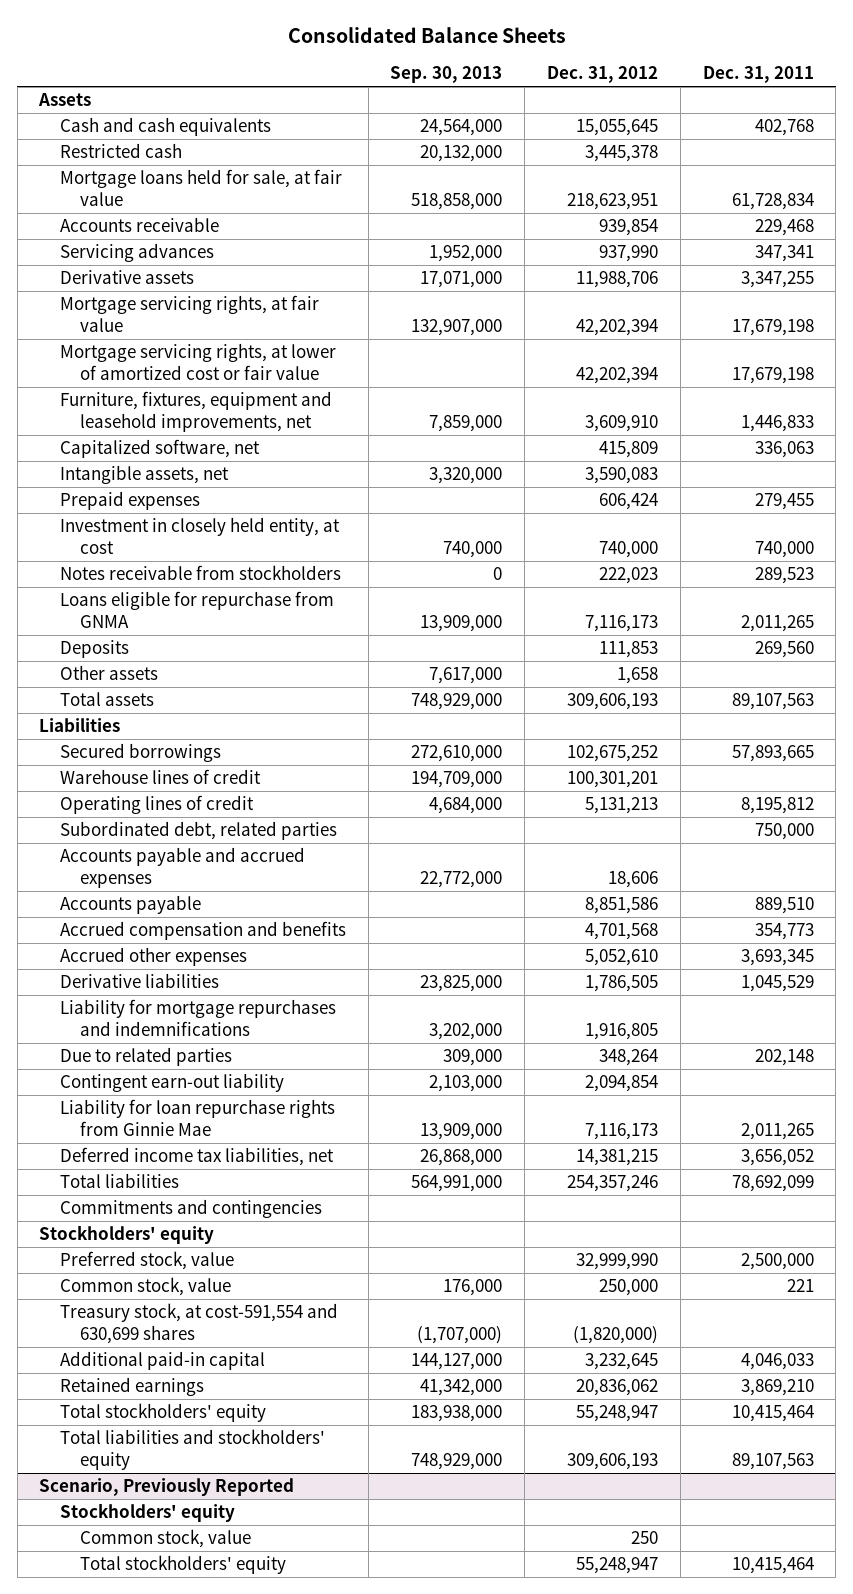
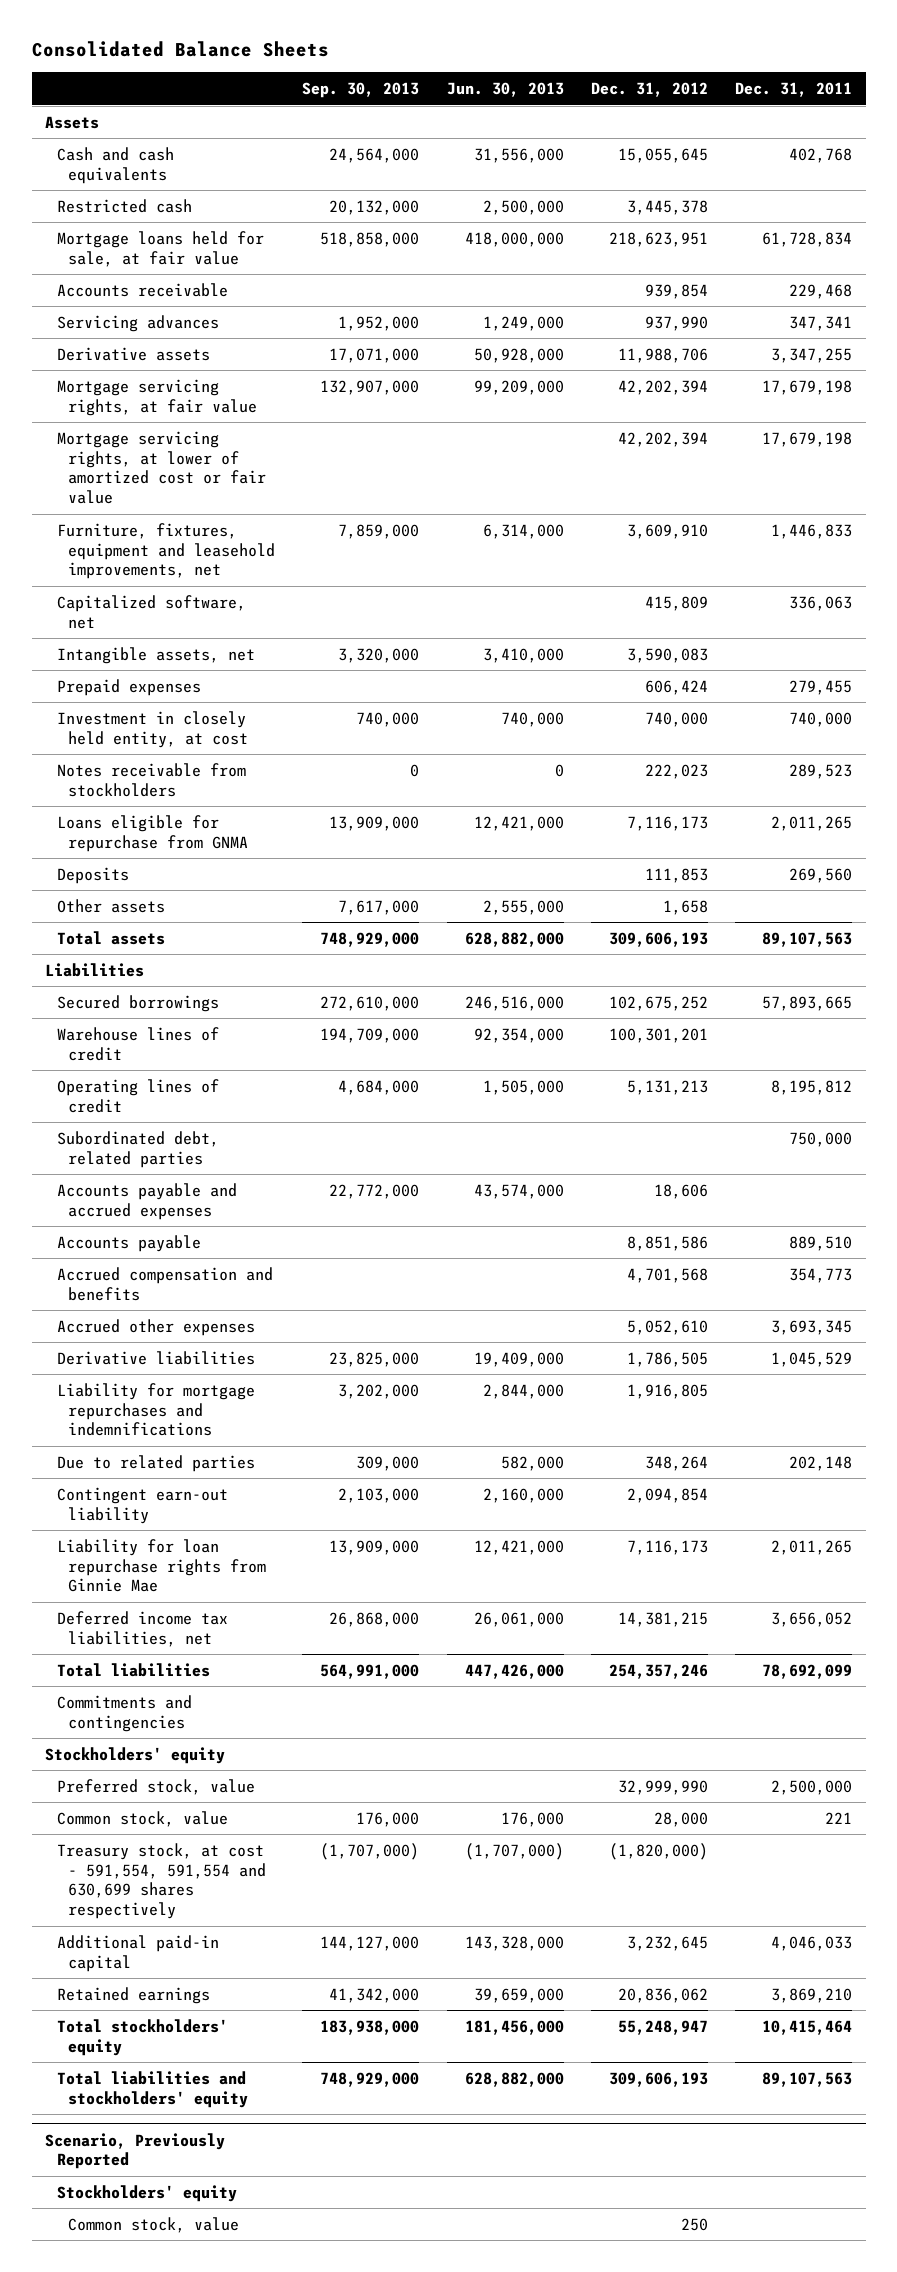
- | Sep. 30, 2013 | Dec. 31, 2012 | Dec. 31, 2011
+ | Sep. 30, 2013 | Jun. 30, 2013 | Dec. 31, 2012 | Dec. 31, 2011
- Common stock, value | 176,000 | 250,000 | 221
- Treasury stock, at cost-591,554 and 630,699 shares | (1,707,000) | (1,820,000) |
+ Common stock, value | 176,000 | 176,000 | 28,000 | 221
+ Treasury stock, at cost - 591,554, 591,554 and 630,699 shares respectively | (1,707,000) | (1,707,000) | (1,820,000) |
@ Scenario, Previously Reported
- Total stockholders' equity | | 55,248,947 | 10,415,464

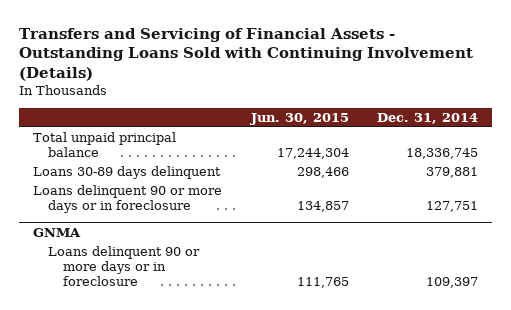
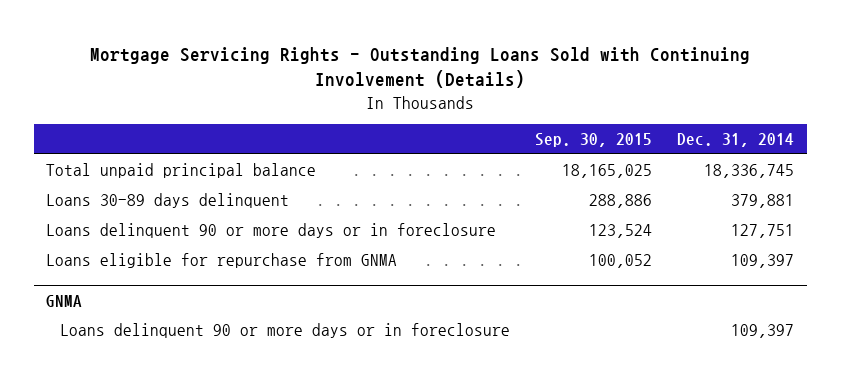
- Transfers and Servicing of Financial Assets - Outstanding Loans Sold with Continuing Involvement (Details)
+ Mortgage Servicing Rights - Outstanding Loans Sold with Continuing Involvement (Details)
- | Jun. 30, 2015 | Dec. 31, 2014
+ | Sep. 30, 2015 | Dec. 31, 2014
+ Loans eligible for repurchase from GNMA | 100,052 | 109,397

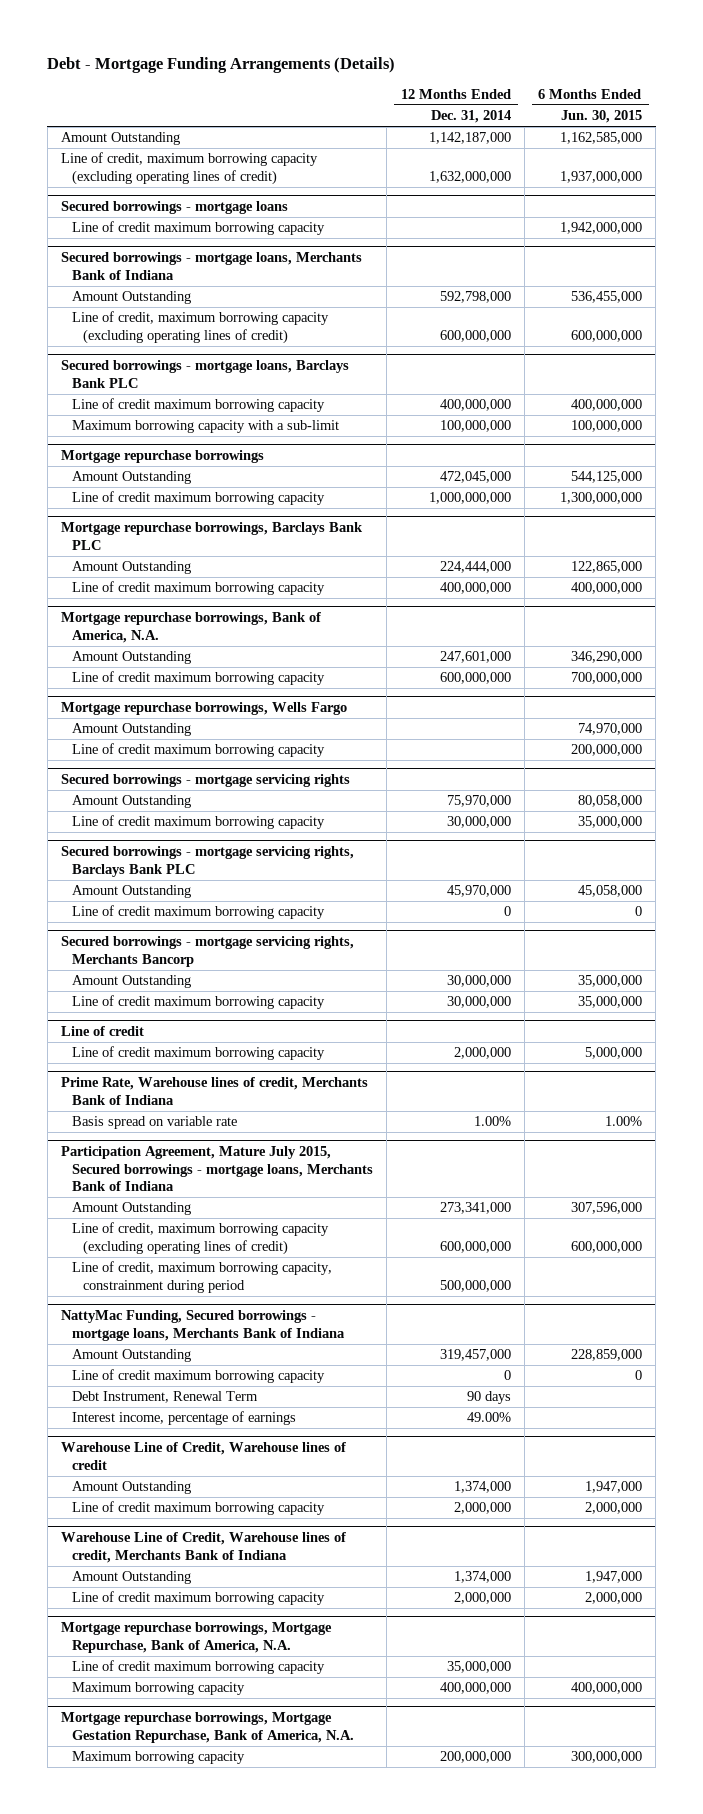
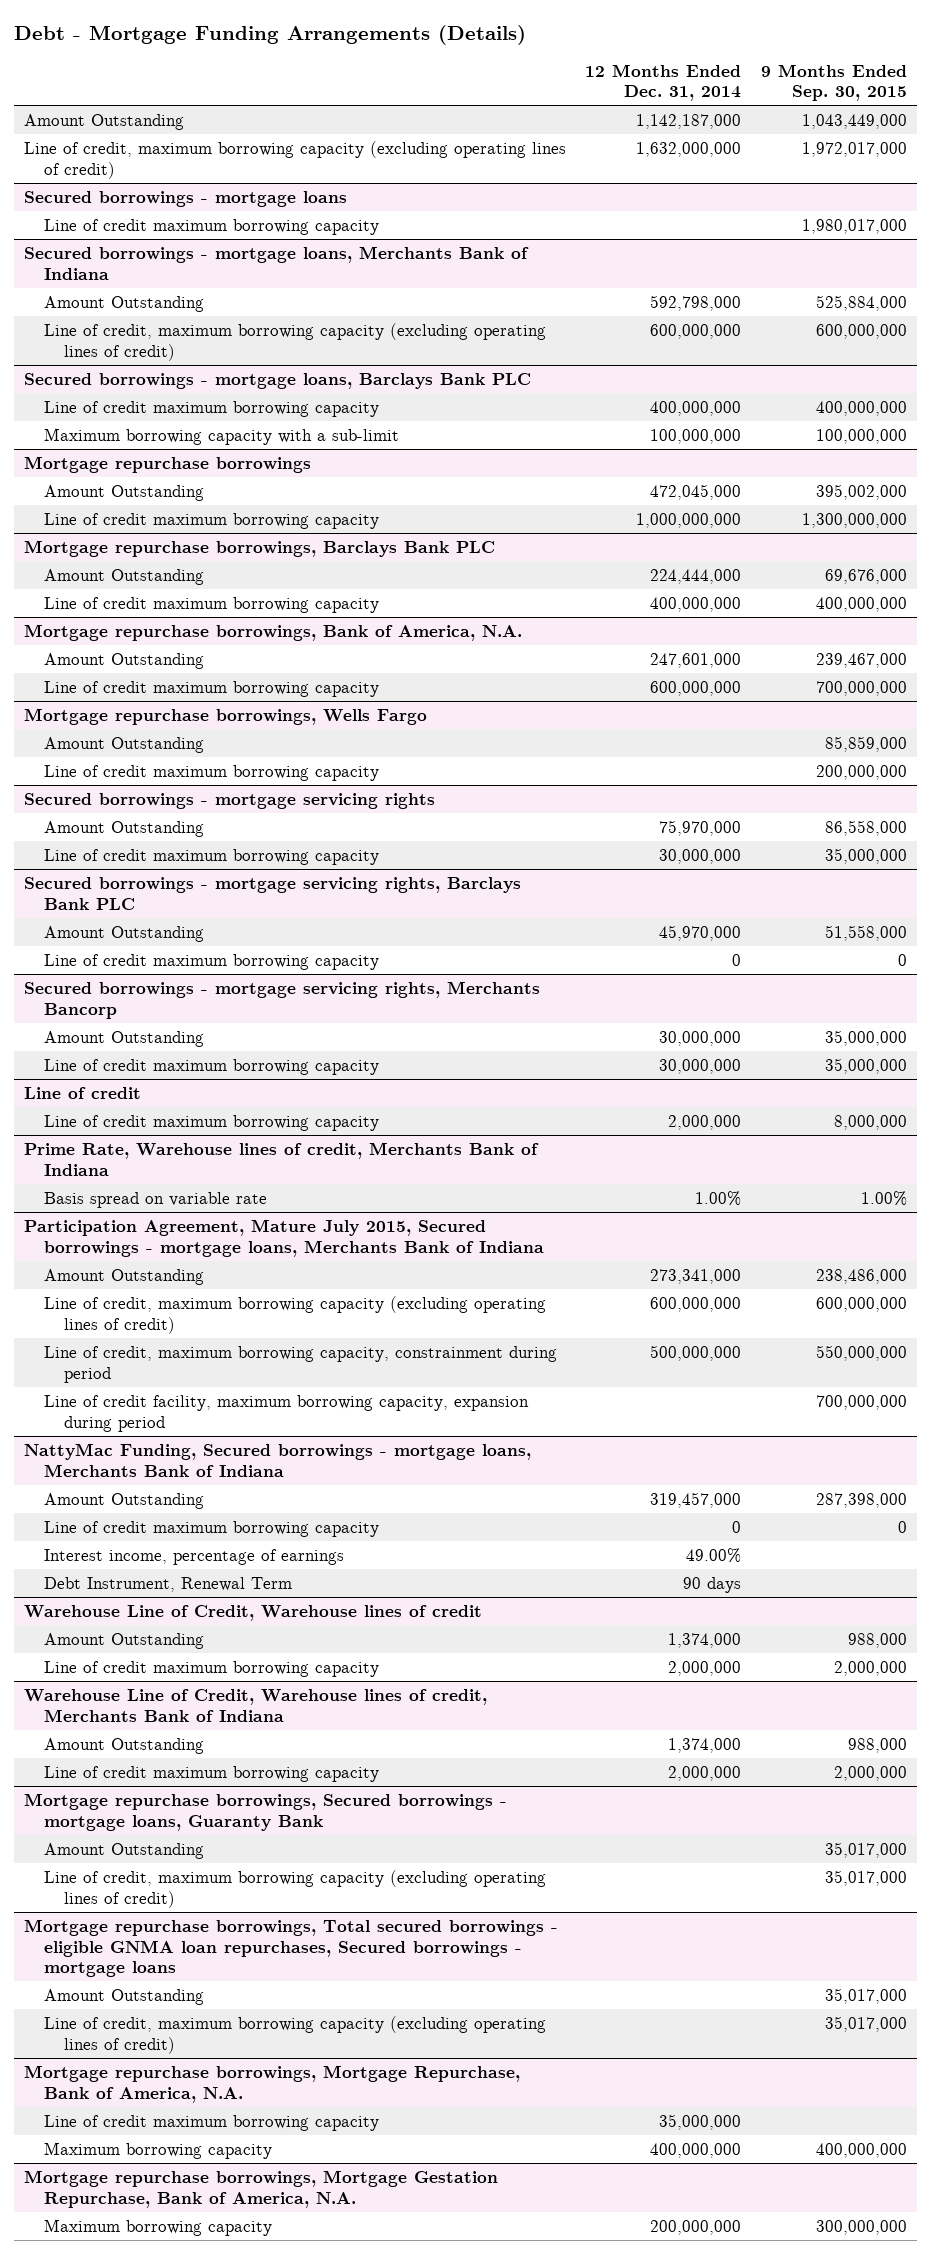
- | 12 Months Ended Dec. 31, 2014 | 6 Months Ended Jun. 30, 2015
+ | 12 Months Ended Dec. 31, 2014 | 9 Months Ended Sep. 30, 2015
@ Participation Agreement, Mature July 2015, Secured borrowings - mortgage loans, Merchants Bank of Indiana
+ Line of credit facility, maximum borrowing capacity, expansion during period | | 700,000,000
@ NattyMac Funding, Secured borrowings - mortgage loans, Merchants Bank of Indiana
moved down: Debt Instrument, Renewal Term | 90 days |
+ Mortgage repurchase borrowings, Secured borrowings - mortgage loans, Guaranty Bank
+ Amount Outstanding | | 35,017,000
+ Line of credit, maximum borrowing capacity (excluding operating lines of credit) | | 35,017,000
+ Mortgage repurchase borrowings, Total secured borrowings - eligible GNMA loan repurchases, Secured borrowings - mortgage loans
+ Amount Outstanding | | 35,017,000
+ Line of credit, maximum borrowing capacity (excluding operating lines of credit) | | 35,017,000

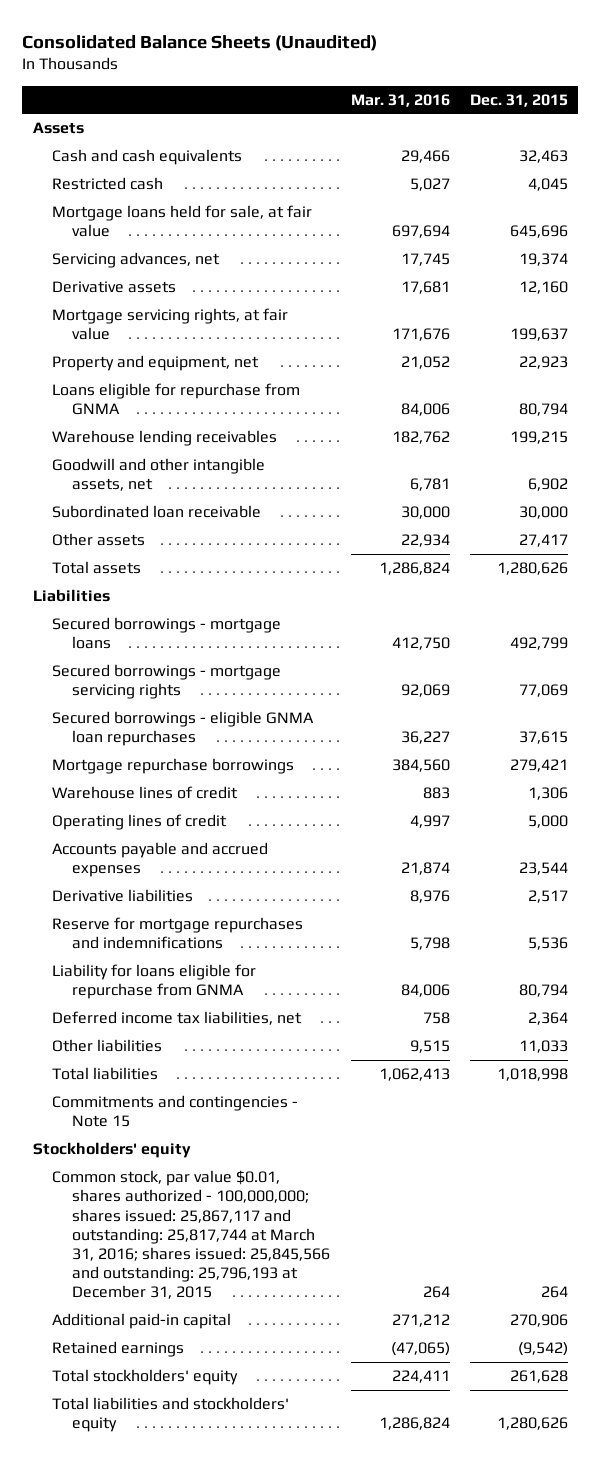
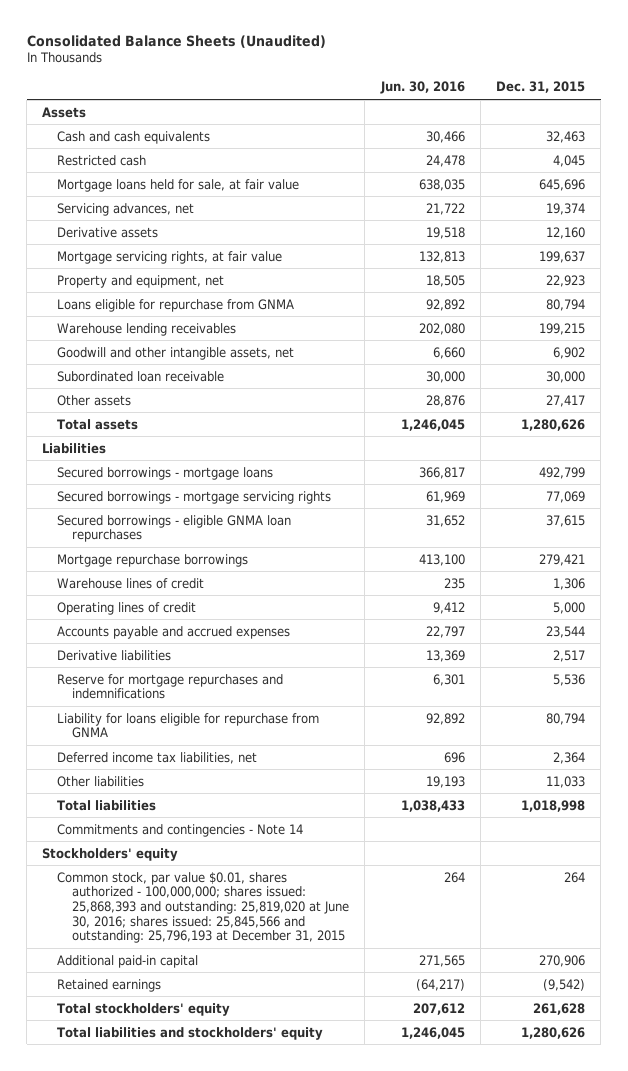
- | Mar. 31, 2016 | Dec. 31, 2015
+ | Jun. 30, 2016 | Dec. 31, 2015
- Commitments and contingencies - Note 15
+ Commitments and contingencies - Note 14
- Common stock, par value $0.01, shares authorized - 100,000,000; shares issued: 25,867,117 and outstanding: 25,817,744 at March 31, 2016; shares issued: 25,845,566 and outstanding: 25,796,193 at December 31, 2015 | 264 | 264
+ Common stock, par value $0.01, shares authorized - 100,000,000; shares issued: 25,868,393 and outstanding: 25,819,020 at June 30, 2016; shares issued: 25,845,566 and outstanding: 25,796,193 at December 31, 2015 | 264 | 264

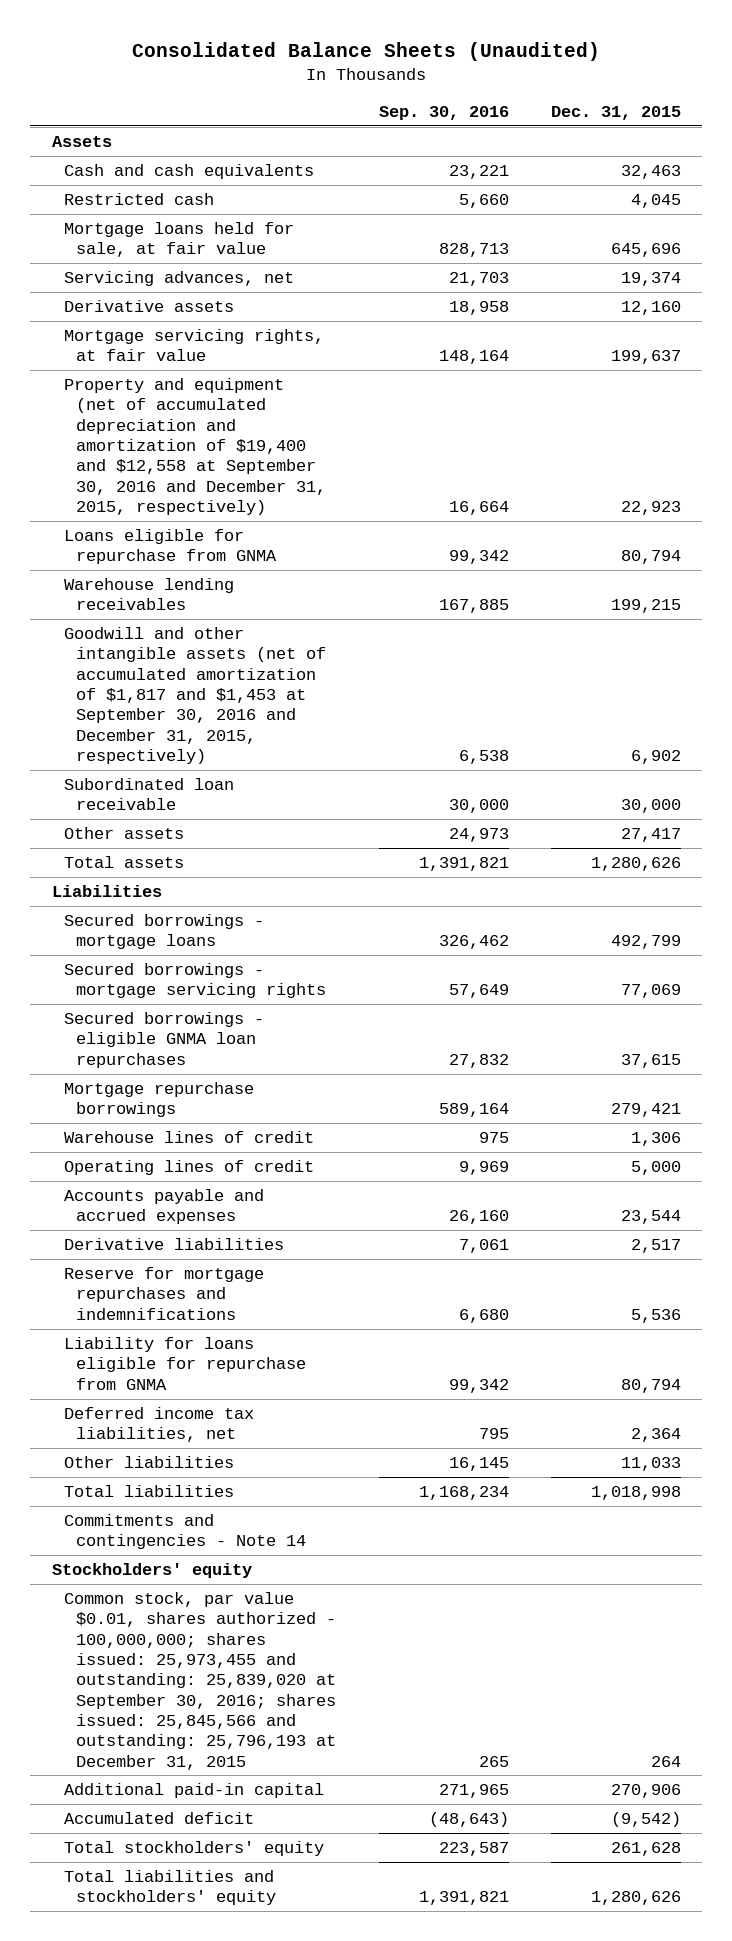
- | Jun. 30, 2016 | Dec. 31, 2015
+ | Sep. 30, 2016 | Dec. 31, 2015
- Property and equipment, net | 18,505 | 22,923
+ Property and equipment (net of accumulated depreciation and amortization of $19,400 and $12,558 at September 30, 2016 and December 31, 2015, respectively) | 16,664 | 22,923
- Goodwill and other intangible assets, net | 6,660 | 6,902
+ Goodwill and other intangible assets (net of accumulated amortization of $1,817 and $1,453 at September 30, 2016 and December 31, 2015, respectively) | 6,538 | 6,902
- Common stock, par value $0.01, shares authorized - 100,000,000; shares issued: 25,868,393 and outstanding: 25,819,020 at June 30, 2016; shares issued: 25,845,566 and outstanding: 25,796,193 at December 31, 2015 | 264 | 264
+ Common stock, par value $0.01, shares authorized - 100,000,000; shares issued: 25,973,455 and outstanding: 25,839,020 at September 30, 2016; shares issued: 25,845,566 and outstanding: 25,796,193 at December 31, 2015 | 265 | 264
- Retained earnings | (64,217) | (9,542)
+ Accumulated deficit | (48,643) | (9,542)

